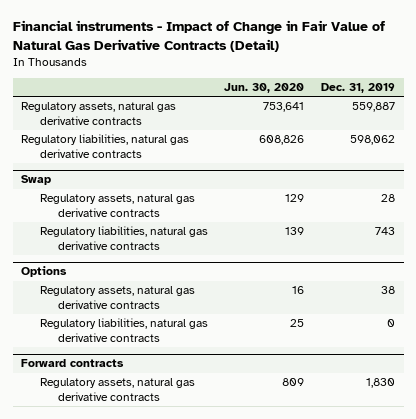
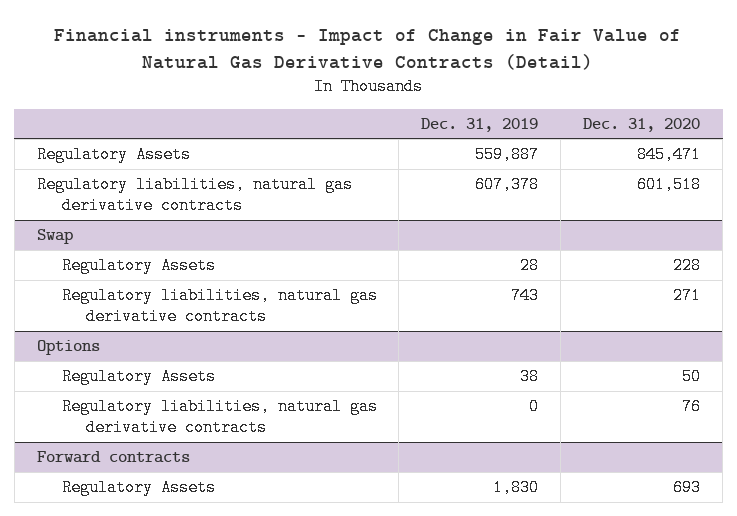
- | Jun. 30, 2020 | Dec. 31, 2019
+ | Dec. 31, 2019 | Dec. 31, 2020
- Regulatory assets, natural gas derivative contracts | 753,641 | 559,887
- Regulatory liabilities, natural gas derivative contracts | 608,826 | 598,062
+ Regulatory Assets | 559,887 | 845,471
+ Regulatory liabilities, natural gas derivative contracts | 607,378 | 601,518
@ Swap
- Regulatory assets, natural gas derivative contracts | 129 | 28
+ Regulatory Assets | 28 | 228
@ Options
- Regulatory assets, natural gas derivative contracts | 16 | 38
+ Regulatory Assets | 38 | 50
@ Forward contracts
- Regulatory assets, natural gas derivative contracts | 809 | 1,830
+ Regulatory Assets | 1,830 | 693

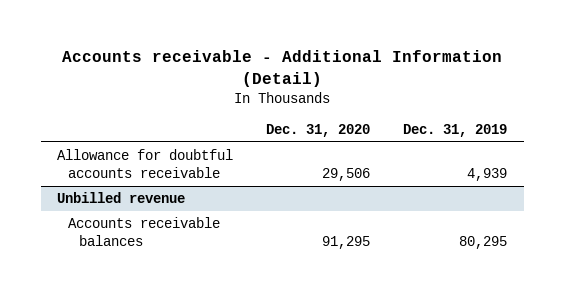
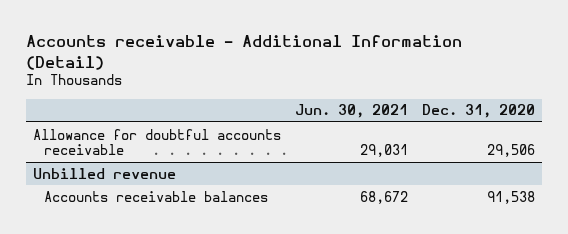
- | Dec. 31, 2020 | Dec. 31, 2019
+ | Jun. 30, 2021 | Dec. 31, 2020
@ Unbilled revenue
- Accounts receivable balances | 91,295 | 80,295
+ Accounts receivable balances | 68,672 | 91,538

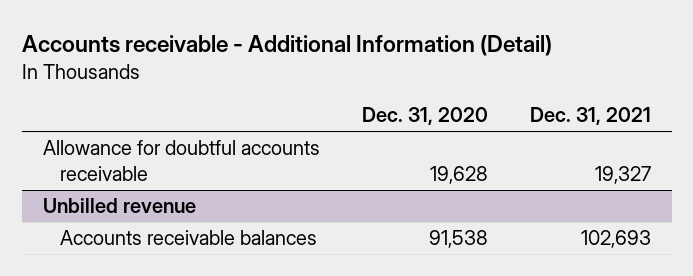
- | Jun. 30, 2021 | Dec. 31, 2020
+ | Dec. 31, 2020 | Dec. 31, 2021
- Allowance for doubtful accounts receivable | 29,031 | 29,506
+ Allowance for doubtful accounts receivable | 19,628 | 19,327

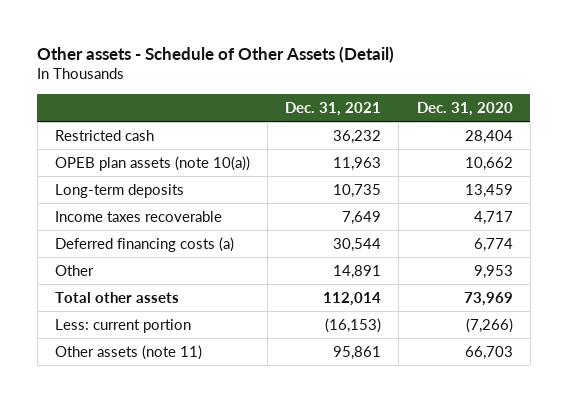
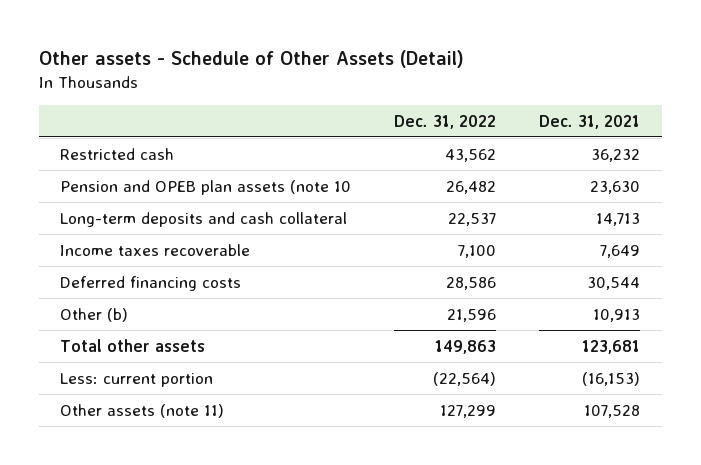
- | Dec. 31, 2021 | Dec. 31, 2020
+ | Dec. 31, 2022 | Dec. 31, 2021
- OPEB plan assets (note 10(a)) | 11,963 | 10,662
- Long-term deposits | 10,735 | 13,459
+ Pension and OPEB plan assets (note 10 | 26,482 | 23,630
+ Long-term deposits and cash collateral | 22,537 | 14,713
- Deferred financing costs (a) | 30,544 | 6,774
- Other | 14,891 | 9,953
- Total other assets | 112,014 | 73,969
+ Deferred financing costs | 28,586 | 30,544
+ Other (b) | 21,596 | 10,913
+ Total other assets | 149,863 | 123,681
- Other assets (note 11) | 95,861 | 66,703
+ Other assets (note 11) | 127,299 | 107,528

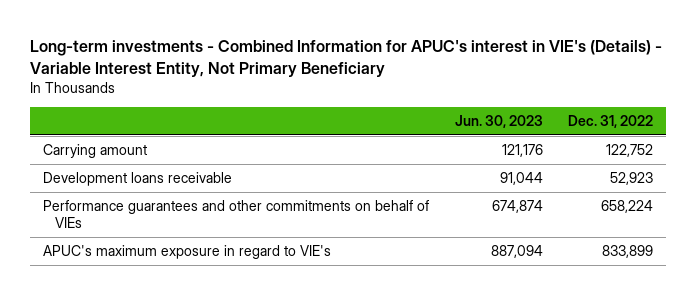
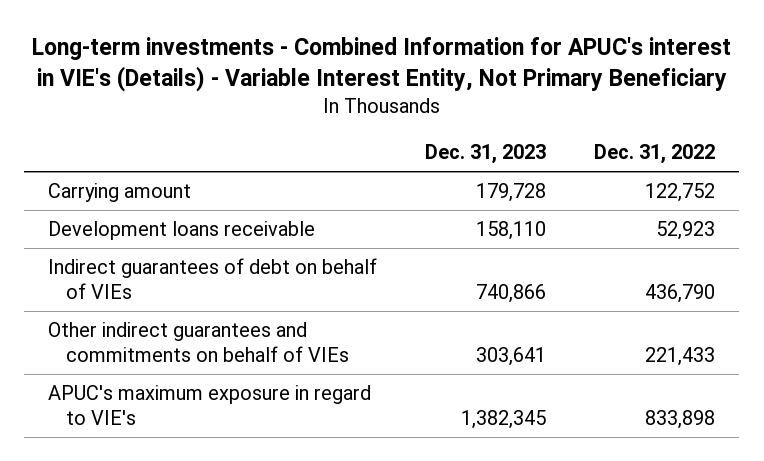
- | Jun. 30, 2023 | Dec. 31, 2022
+ | Dec. 31, 2023 | Dec. 31, 2022
- Performance guarantees and other commitments on behalf of VIEs | 674,874 | 658,224
- APUC's maximum exposure in regard to VIE's | 887,094 | 833,899
+ Indirect guarantees of debt on behalf of VIEs | 740,866 | 436,790
+ Other indirect guarantees and commitments on behalf of VIEs | 303,641 | 221,433
+ APUC's maximum exposure in regard to VIE's | 1,382,345 | 833,898

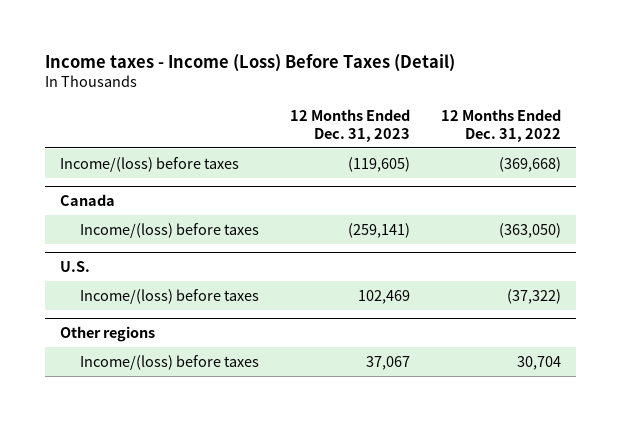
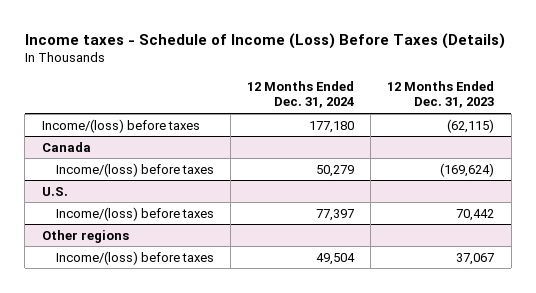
- Income taxes - Income (Loss) Before Taxes (Detail)
+ Income taxes - Schedule of Income (Loss) Before Taxes (Details)
- | 12 Months Ended Dec. 31, 2023 | 12 Months Ended Dec. 31, 2022
+ | 12 Months Ended Dec. 31, 2024 | 12 Months Ended Dec. 31, 2023
- Income/(loss) before taxes | (119,605) | (369,668)
+ Income/(loss) before taxes | 177,180 | (62,115)
@ Canada
- Income/(loss) before taxes | (259,141) | (363,050)
+ Income/(loss) before taxes | 50,279 | (169,624)
@ U.S.
- Income/(loss) before taxes | 102,469 | (37,322)
+ Income/(loss) before taxes | 77,397 | 70,442

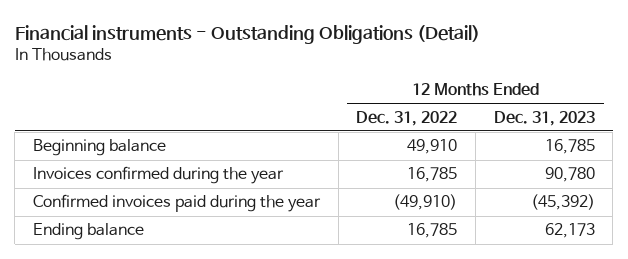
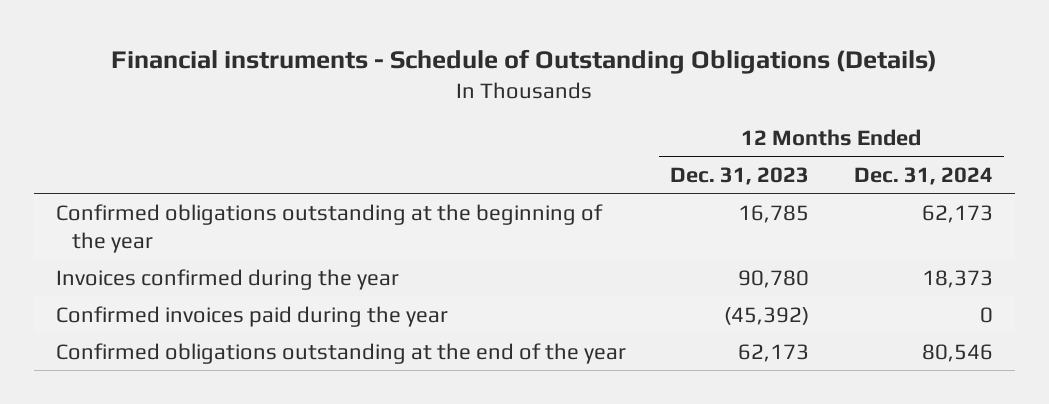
- Financial instruments - Outstanding Obligations (Detail)
+ Financial instruments - Schedule of Outstanding Obligations (Details)
- | 12 Months Ended Dec. 31, 2022 | 12 Months Ended Dec. 31, 2023
+ | 12 Months Ended Dec. 31, 2023 | 12 Months Ended Dec. 31, 2024
- Beginning balance | 49,910 | 16,785
+ Confirmed obligations outstanding at the beginning of the year | 16,785 | 62,173
- Ending balance | 16,785 | 62,173
+ Confirmed obligations outstanding at the end of the year | 62,173 | 80,546

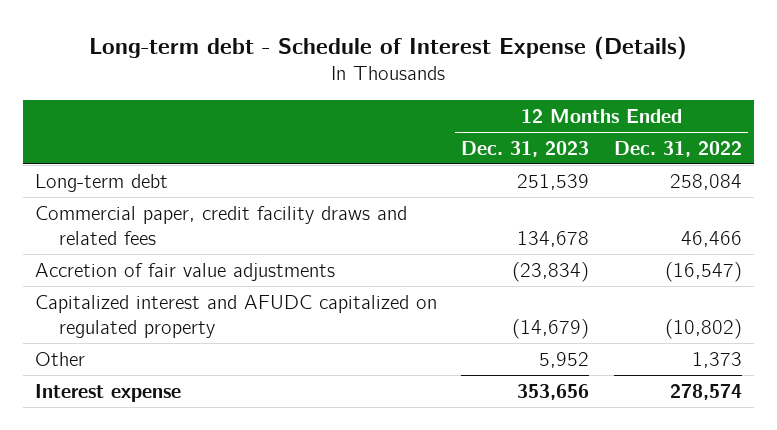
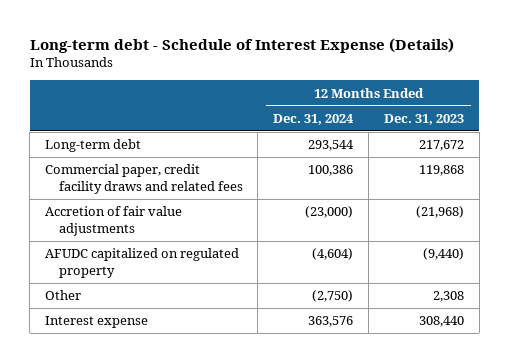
- | 12 Months Ended Dec. 31, 2023 | 12 Months Ended Dec. 31, 2022
+ | 12 Months Ended Dec. 31, 2024 | 12 Months Ended Dec. 31, 2023
- Long-term debt | 251,539 | 258,084
- Commercial paper, credit facility draws and related fees | 134,678 | 46,466
- Accretion of fair value adjustments | (23,834) | (16,547)
- Capitalized interest and AFUDC capitalized on regulated property | (14,679) | (10,802)
- Other | 5,952 | 1,373
- Interest expense | 353,656 | 278,574
+ Long-term debt | 293,544 | 217,672
+ Commercial paper, credit facility draws and related fees | 100,386 | 119,868
+ Accretion of fair value adjustments | (23,000) | (21,968)
+ AFUDC capitalized on regulated property | (4,604) | (9,440)
+ Other | (2,750) | 2,308
+ Interest expense | 363,576 | 308,440

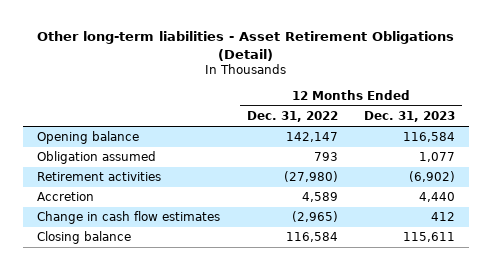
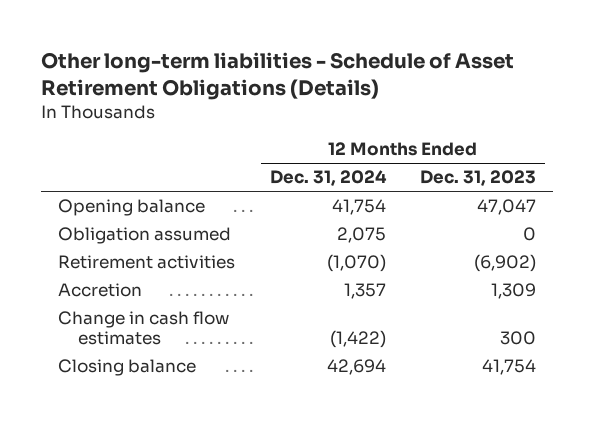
- Other long-term liabilities - Asset Retirement Obligations (Detail)
+ Other long-term liabilities - Schedule of Asset Retirement Obligations (Details)
- | 12 Months Ended Dec. 31, 2022 | 12 Months Ended Dec. 31, 2023
+ | 12 Months Ended Dec. 31, 2024 | 12 Months Ended Dec. 31, 2023
- Opening balance | 142,147 | 116,584
- Obligation assumed | 793 | 1,077
+ Opening balance | 41,754 | 47,047
+ Obligation assumed | 2,075 | 0
- Accretion | 4,589 | 4,440
- Change in cash flow estimates | (2,965) | 412
- Closing balance | 116,584 | 115,611
+ Accretion | 1,357 | 1,309
+ Change in cash flow estimates | (1,422) | 300
+ Closing balance | 42,694 | 41,754

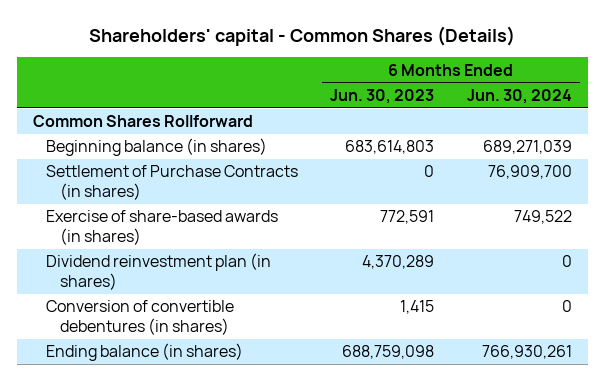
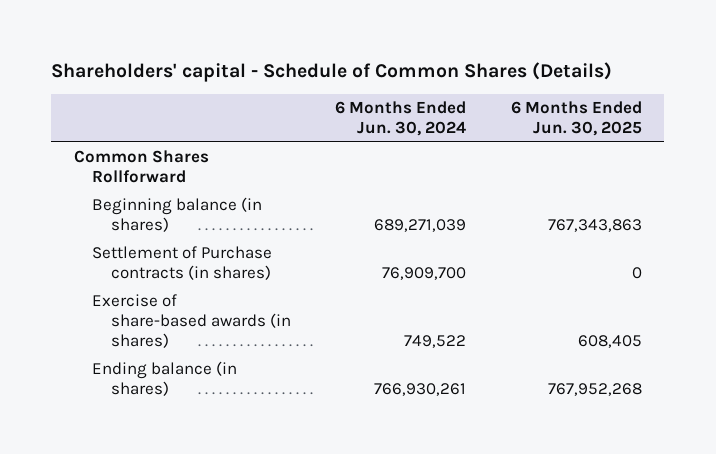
- Shareholders' capital - Common Shares (Details)
+ Shareholders' capital - Schedule of Common Shares (Details)
- | 6 Months Ended Jun. 30, 2023 | 6 Months Ended Jun. 30, 2024
+ | 6 Months Ended Jun. 30, 2024 | 6 Months Ended Jun. 30, 2025
- Settlement of Purchase Contracts (in shares) | 0 | 76,909,700
+ Settlement of Purchase contracts (in shares) | 76,909,700 | 0
- Dividend reinvestment plan (in shares) | 4,370,289 | 0
- Conversion of convertible debentures (in shares) | 1,415 | 0

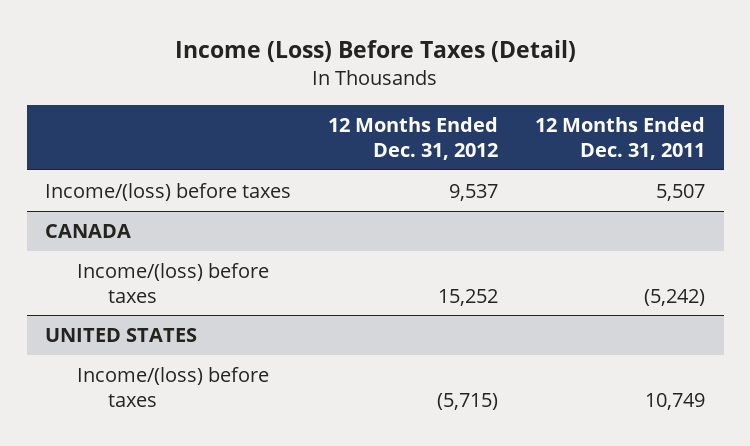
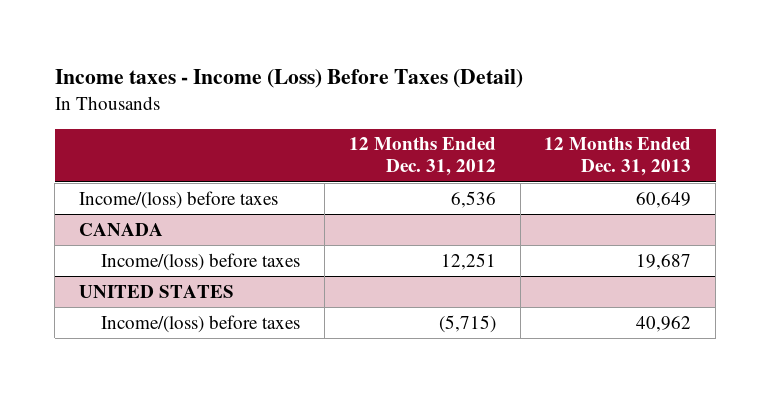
- Income (Loss) Before Taxes (Detail)
+ Income taxes - Income (Loss) Before Taxes (Detail)
- | 12 Months Ended Dec. 31, 2012 | 12 Months Ended Dec. 31, 2011
+ | 12 Months Ended Dec. 31, 2012 | 12 Months Ended Dec. 31, 2013
- Income/(loss) before taxes | 9,537 | 5,507
+ Income/(loss) before taxes | 6,536 | 60,649
@ CANADA
- Income/(loss) before taxes | 15,252 | (5,242)
+ Income/(loss) before taxes | 12,251 | 19,687

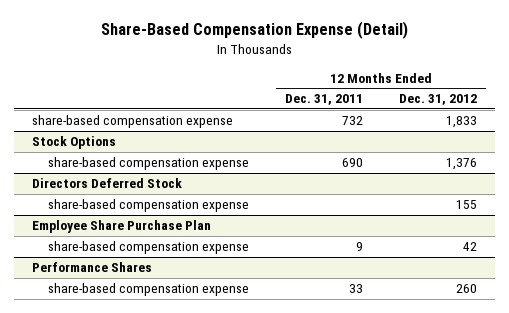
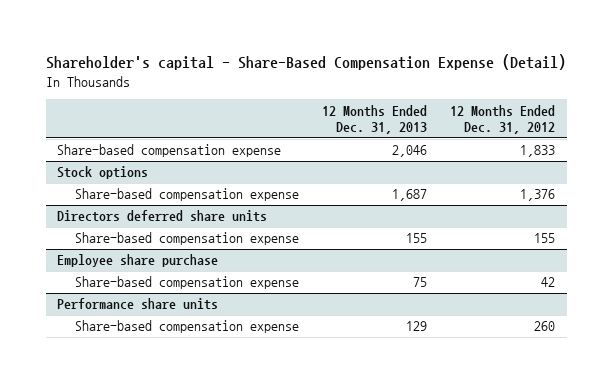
- Share-Based Compensation Expense (Detail)
+ Shareholder's capital - Share-Based Compensation Expense (Detail)
- | 12 Months Ended Dec. 31, 2011 | 12 Months Ended Dec. 31, 2012
+ | 12 Months Ended Dec. 31, 2013 | 12 Months Ended Dec. 31, 2012
- share-based compensation expense | 732 | 1,833
- Stock Options
- share-based compensation expense | 690 | 1,376
- Directors Deferred Stock
- share-based compensation expense | | 155
- Employee Share Purchase Plan
- share-based compensation expense | 9 | 42
- Performance Shares
- share-based compensation expense | 33 | 260
+ Share-based compensation expense | 2,046 | 1,833
+ Stock options
+ Share-based compensation expense | 1,687 | 1,376
+ Directors deferred share units
+ Share-based compensation expense | 155 | 155
+ Employee share purchase
+ Share-based compensation expense | 75 | 42
+ Performance share units
+ Share-based compensation expense | 129 | 260

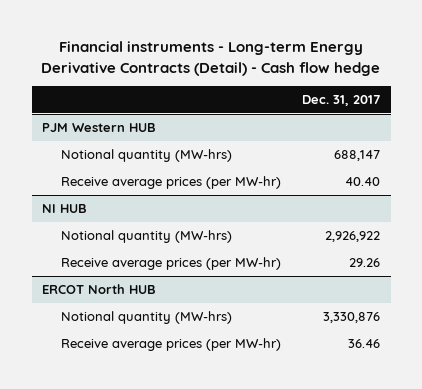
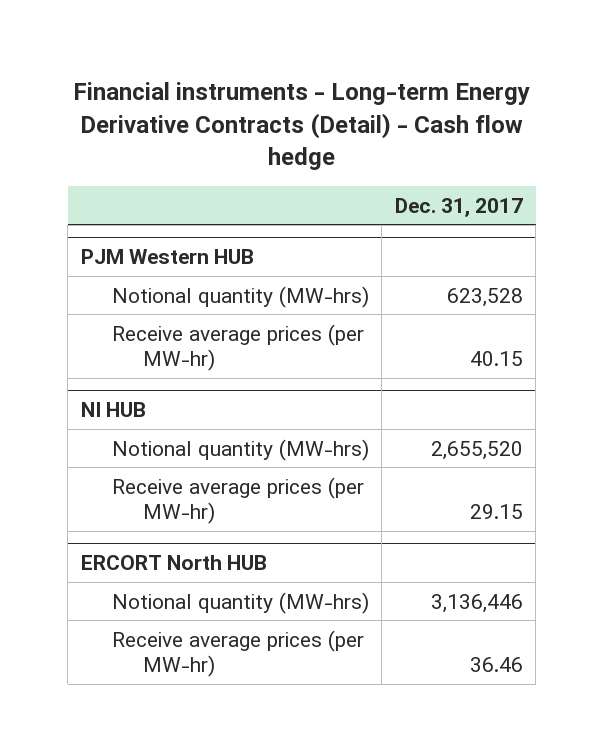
@ PJM Western HUB
- Notional quantity (MW-hrs) | 688,147
- Receive average prices (per MW-hr) | 40.40
+ Notional quantity (MW-hrs) | 623,528
+ Receive average prices (per MW-hr) | 40.15
@ NI HUB
- Notional quantity (MW-hrs) | 2,926,922
- Receive average prices (per MW-hr) | 29.26
- ERCOT North HUB
- Notional quantity (MW-hrs) | 3,330,876
@ NI HUB
+ Notional quantity (MW-hrs) | 2,655,520
+ Receive average prices (per MW-hr) | 29.15
+ ERCORT North HUB
+ Notional quantity (MW-hrs) | 3,136,446

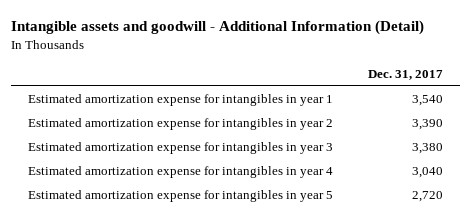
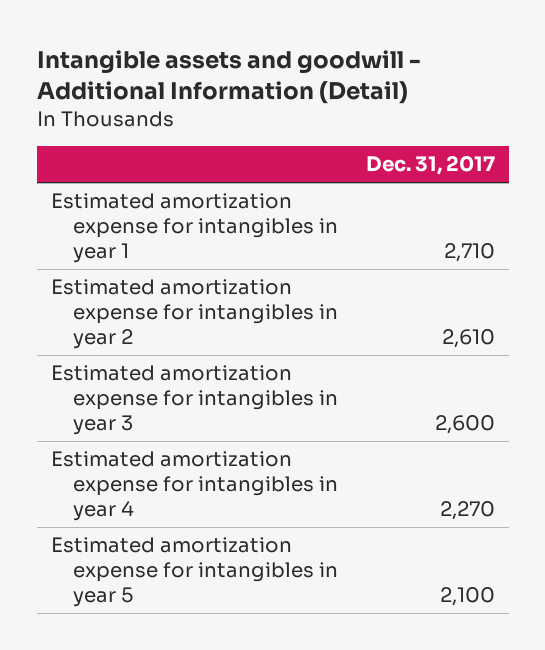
- Estimated amortization expense for intangibles in year 1 | 3,540
- Estimated amortization expense for intangibles in year 2 | 3,390
- Estimated amortization expense for intangibles in year 3 | 3,380
- Estimated amortization expense for intangibles in year 4 | 3,040
- Estimated amortization expense for intangibles in year 5 | 2,720
+ Estimated amortization expense for intangibles in year 1 | 2,710
+ Estimated amortization expense for intangibles in year 2 | 2,610
+ Estimated amortization expense for intangibles in year 3 | 2,600
+ Estimated amortization expense for intangibles in year 4 | 2,270
+ Estimated amortization expense for intangibles in year 5 | 2,100

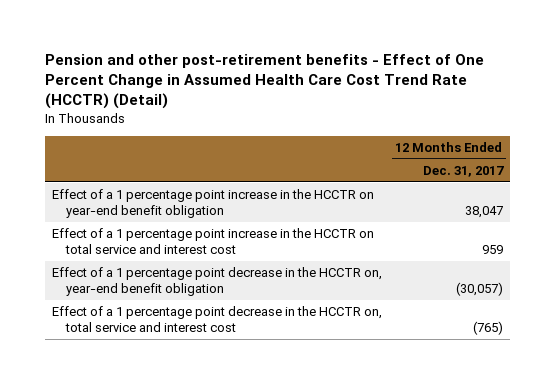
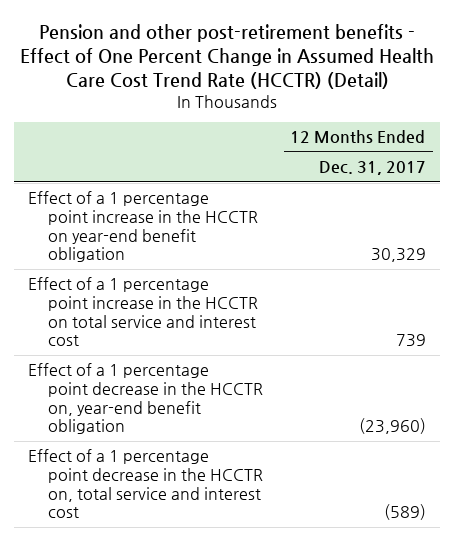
- Effect of a 1 percentage point increase in the HCCTR on year-end benefit obligation | 38,047
- Effect of a 1 percentage point increase in the HCCTR on total service and interest cost | 959
- Effect of a 1 percentage point decrease in the HCCTR on, year-end benefit obligation | (30,057)
- Effect of a 1 percentage point decrease in the HCCTR on, total service and interest cost | (765)
+ Effect of a 1 percentage point increase in the HCCTR on year-end benefit obligation | 30,329
+ Effect of a 1 percentage point increase in the HCCTR on total service and interest cost | 739
+ Effect of a 1 percentage point decrease in the HCCTR on, year-end benefit obligation | (23,960)
+ Effect of a 1 percentage point decrease in the HCCTR on, total service and interest cost | (589)

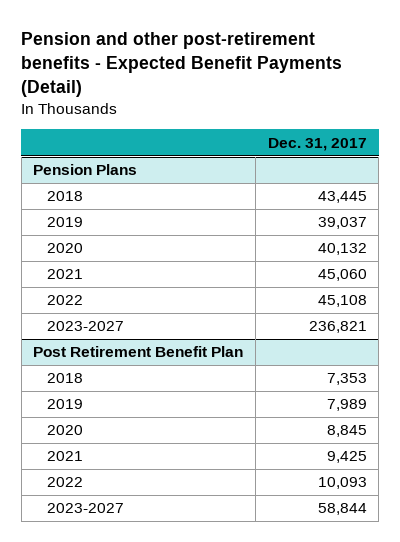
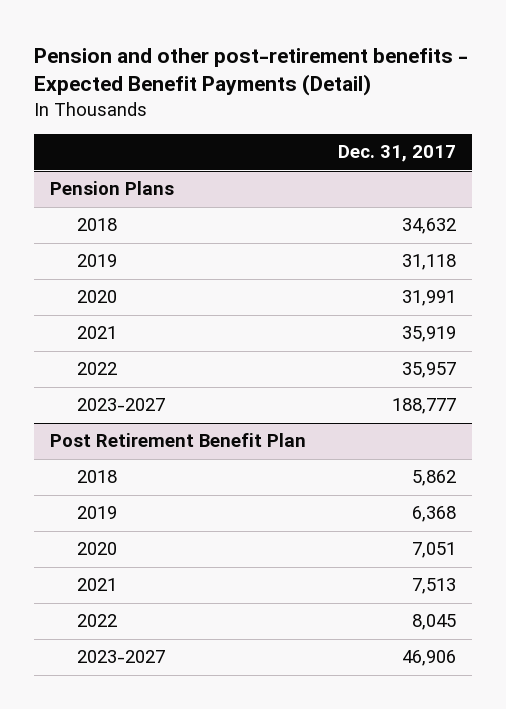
@ Pension Plans
- 2018 | 43,445
- 2019 | 39,037
- 2020 | 40,132
- 2021 | 45,060
- 2022 | 45,108
- 2023-2027 | 236,821
+ 2018 | 34,632
+ 2019 | 31,118
+ 2020 | 31,991
+ 2021 | 35,919
+ 2022 | 35,957
+ 2023-2027 | 188,777
@ Post Retirement Benefit Plan
- 2018 | 7,353
- 2019 | 7,989
- 2020 | 8,845
- 2021 | 9,425
- 2022 | 10,093
- 2023-2027 | 58,844
+ 2018 | 5,862
+ 2019 | 6,368
+ 2020 | 7,051
+ 2021 | 7,513
+ 2022 | 8,045
+ 2023-2027 | 46,906

